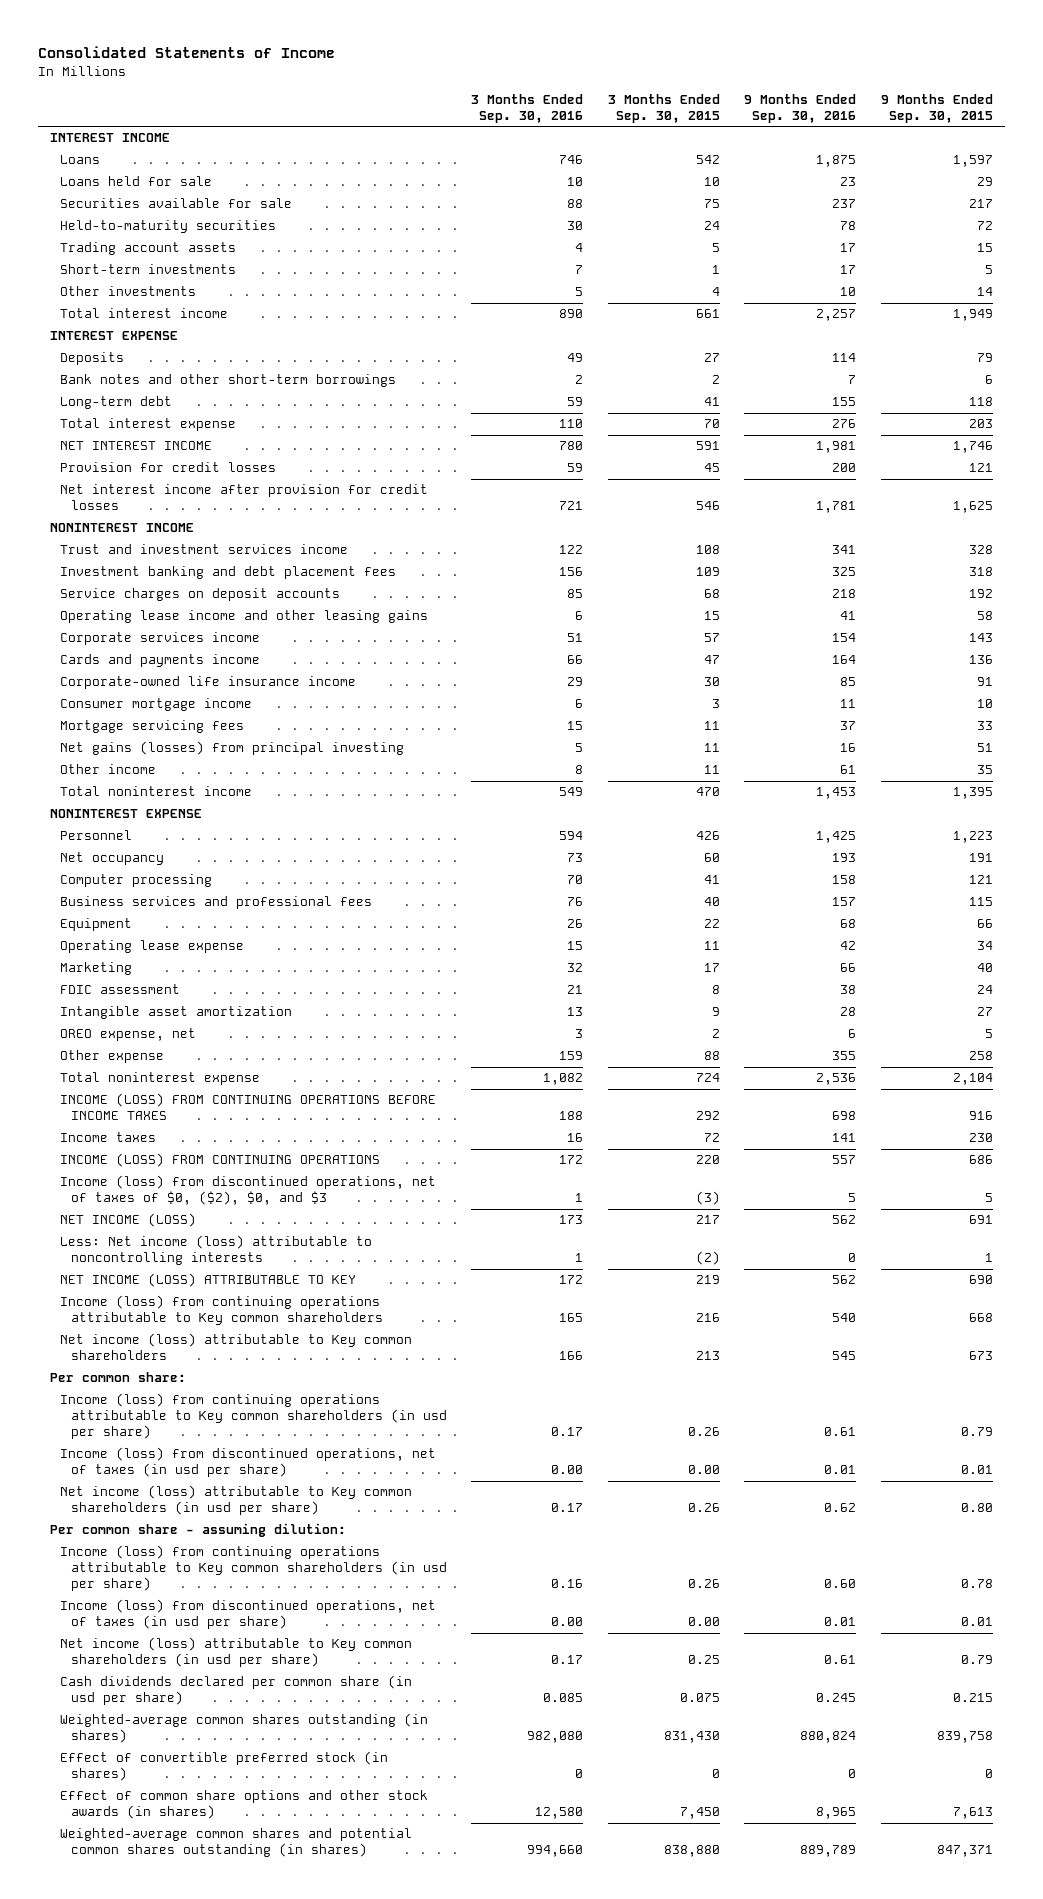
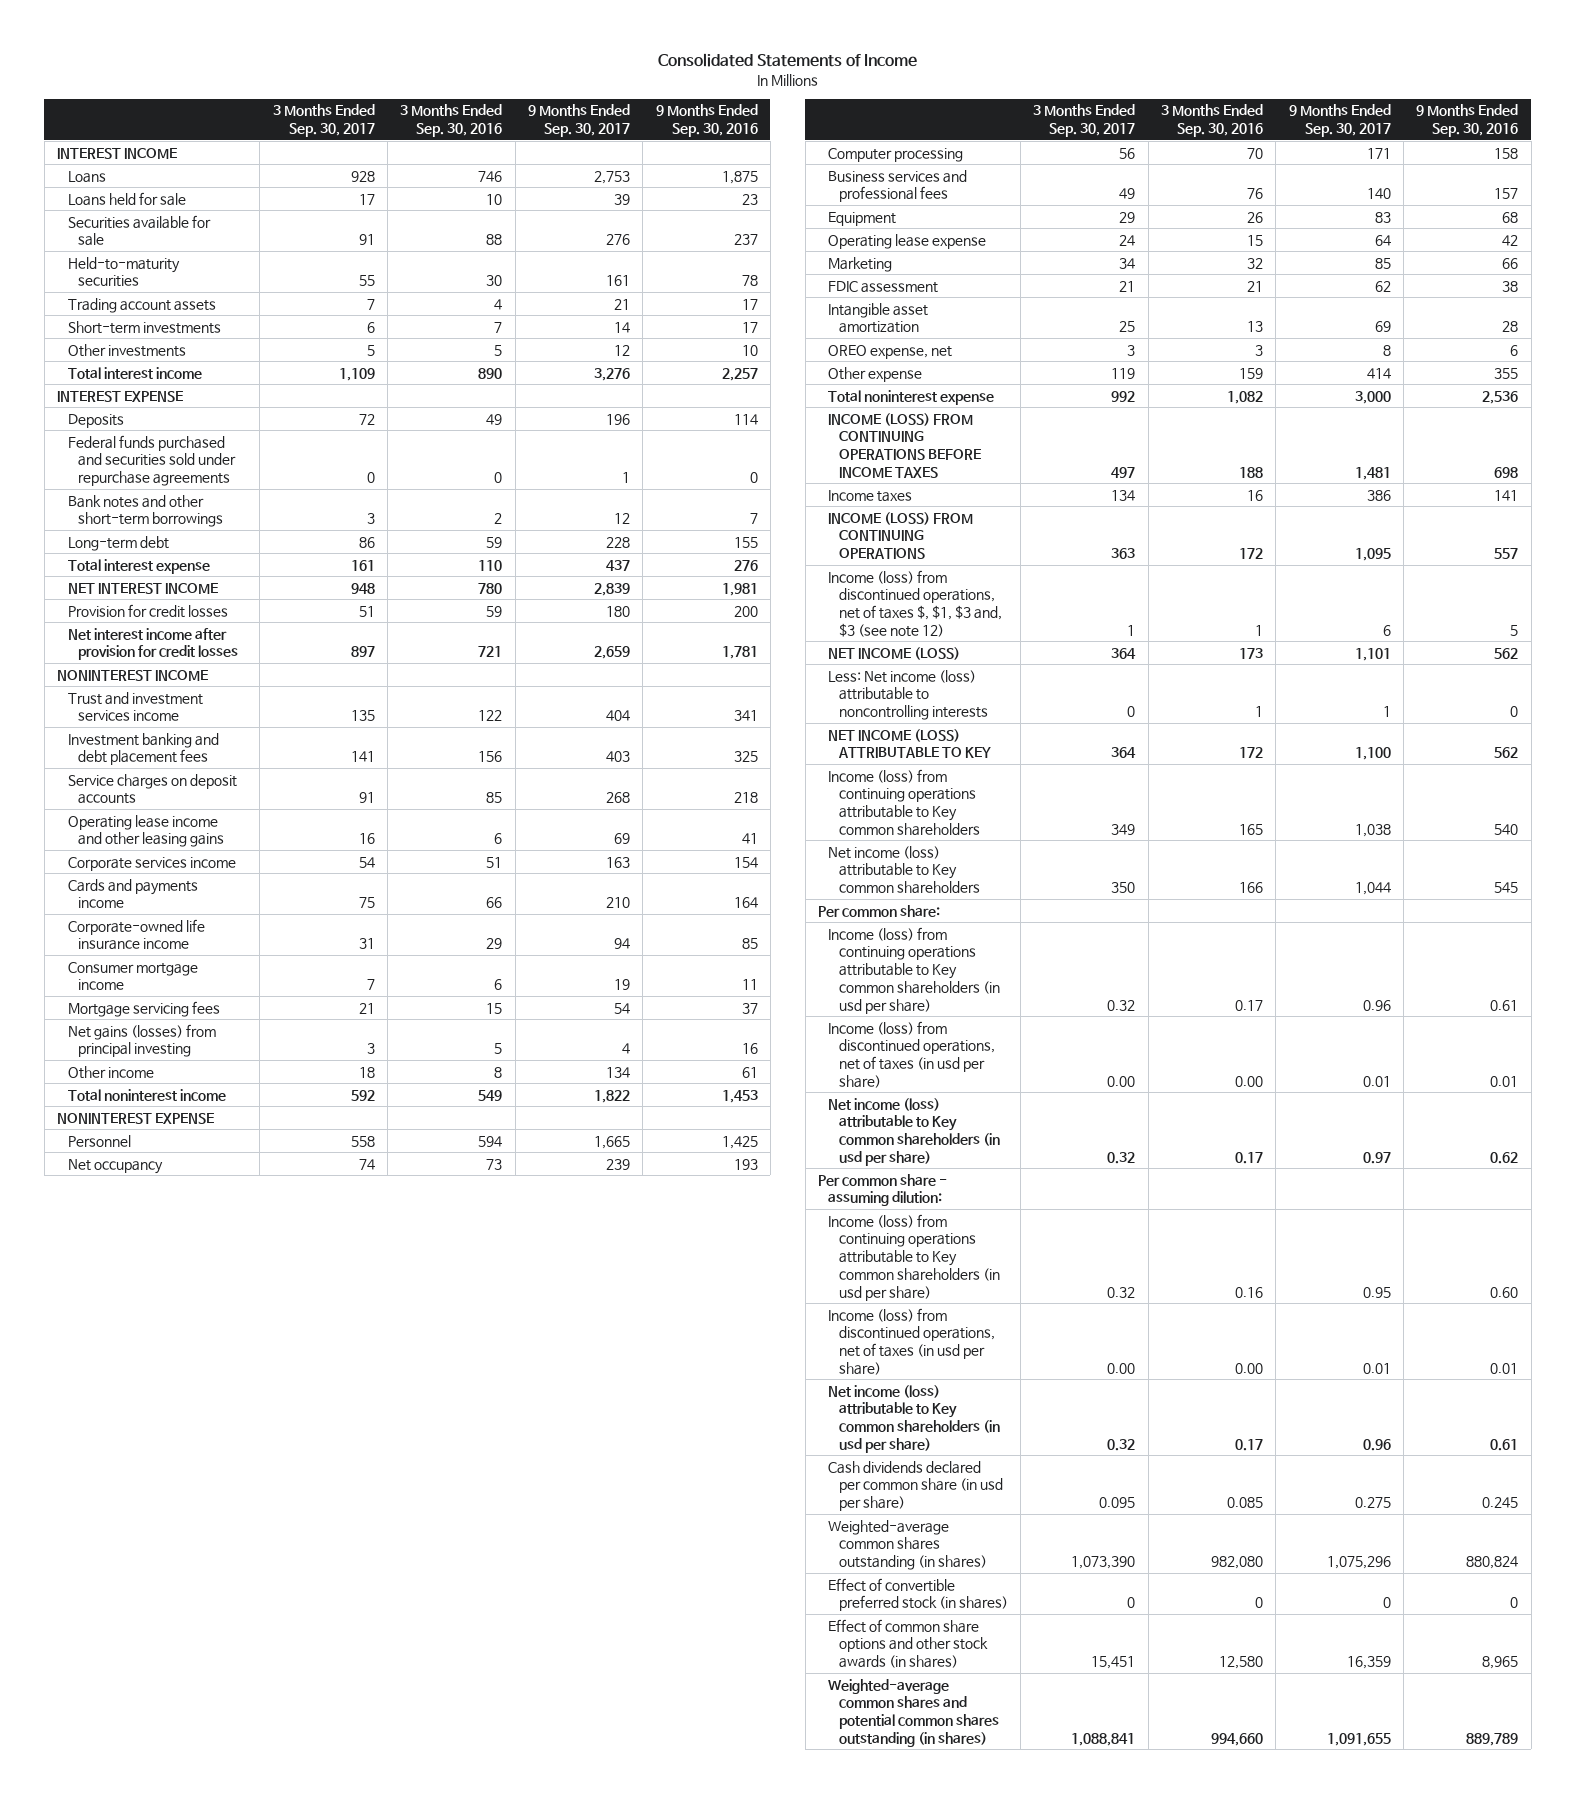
- | 3 Months Ended Sep. 30, 2016 | 3 Months Ended Sep. 30, 2015 | 9 Months Ended Sep. 30, 2016 | 9 Months Ended Sep. 30, 2015
+ | 3 Months Ended Sep. 30, 2017 | 3 Months Ended Sep. 30, 2016 | 9 Months Ended Sep. 30, 2017 | 9 Months Ended Sep. 30, 2016
+ Federal funds purchased and securities sold under repurchase agreements | 0 | 0 | 1 | 0
- Income (loss) from discontinued operations, net of taxes of $0, ($2), $0, and $3 | 1 | (3) | 5 | 5
+ Income (loss) from discontinued operations, net of taxes $, $1, $3 and, $3 (see note 12) | 1 | 1 | 6 | 5

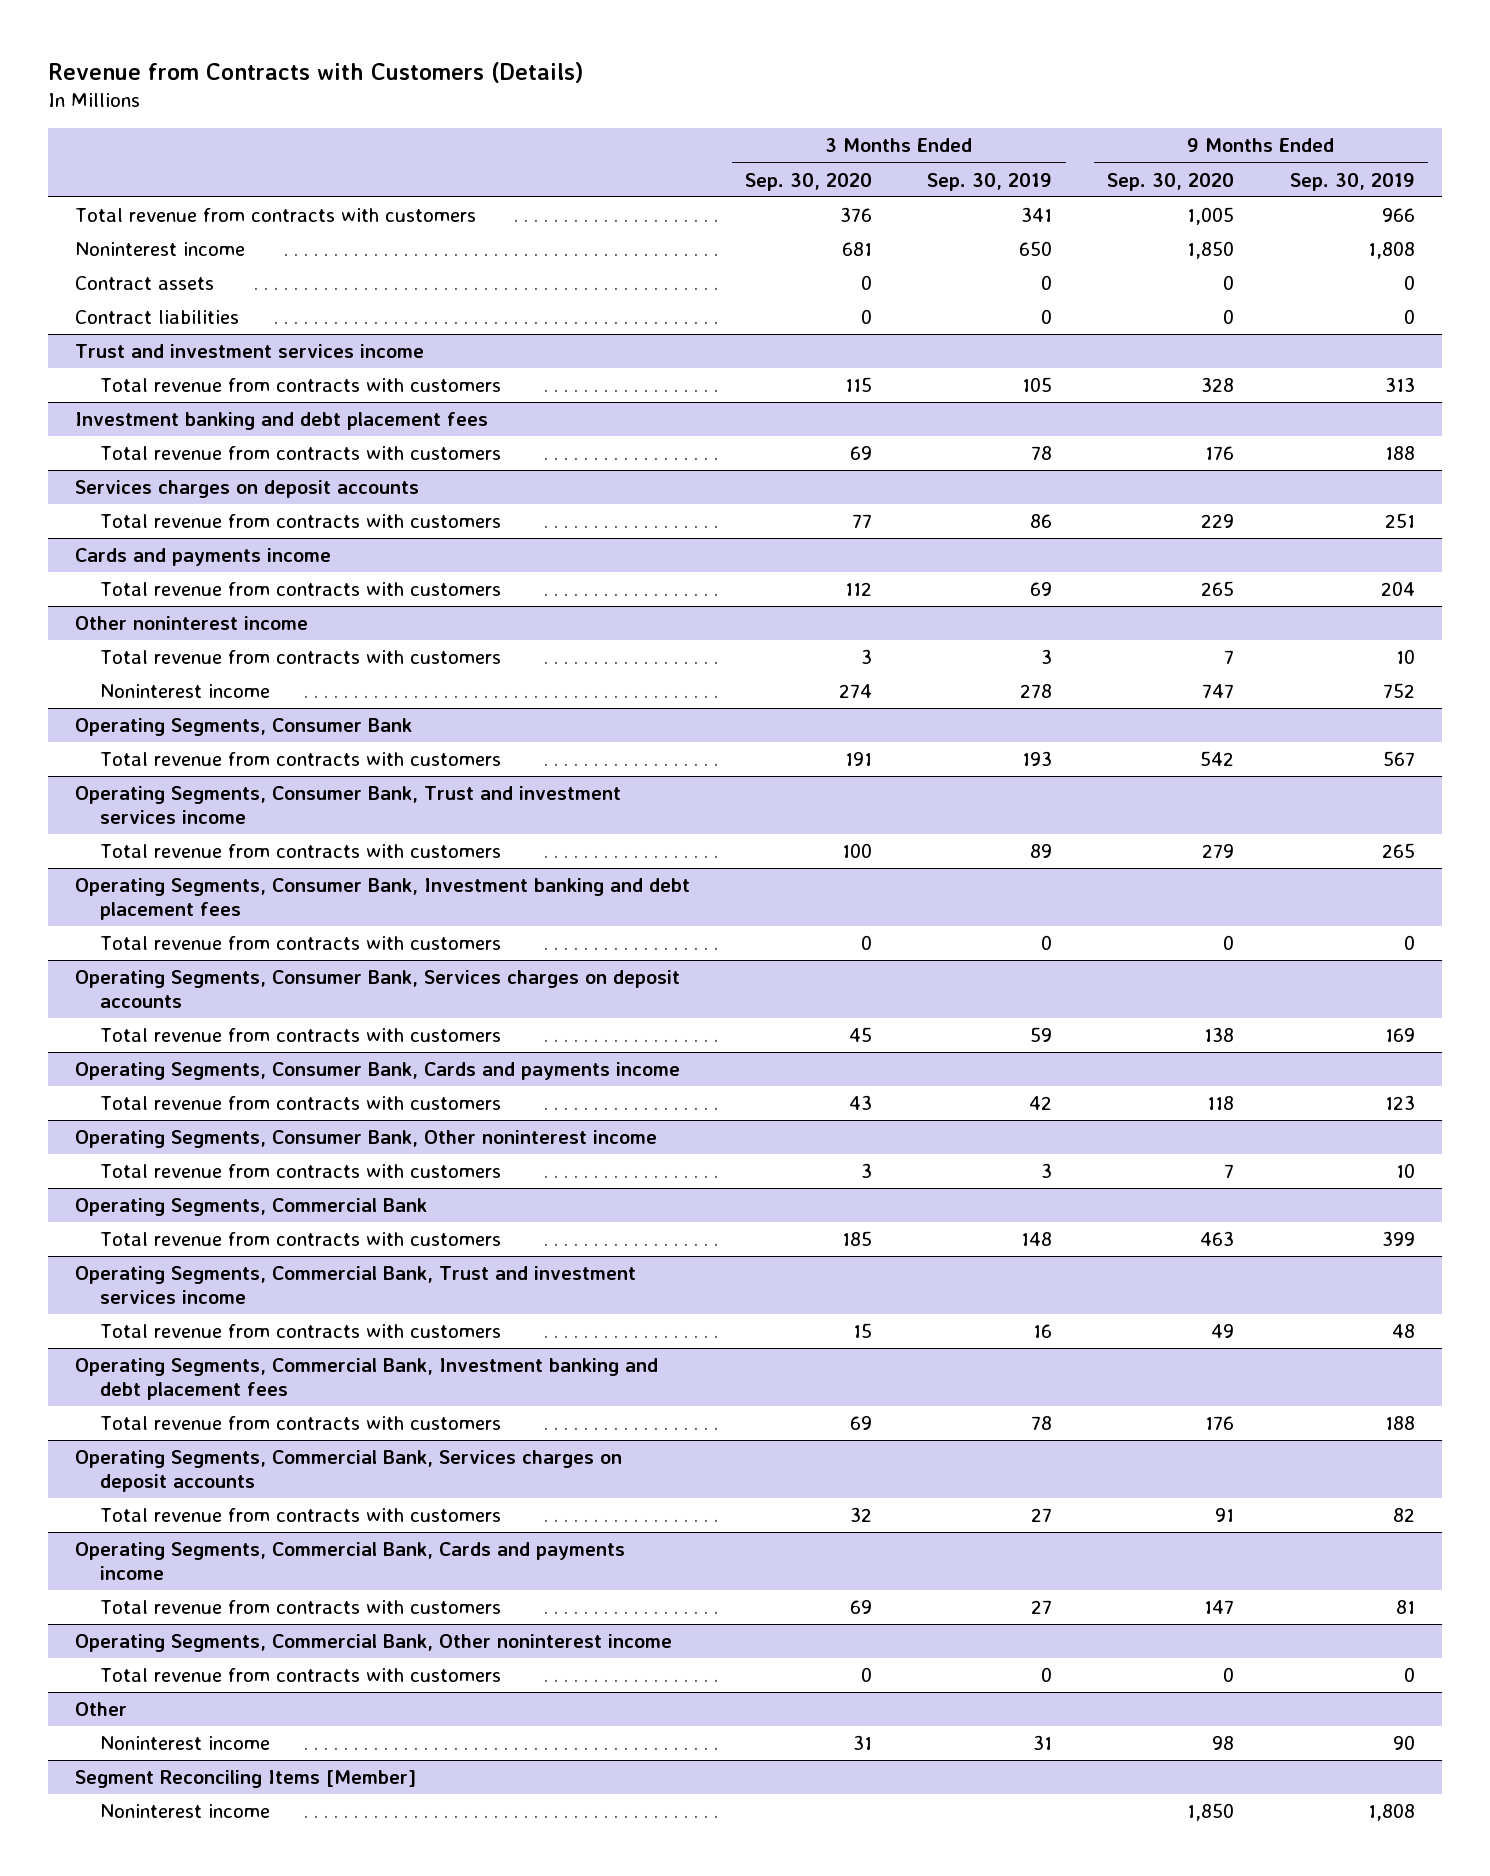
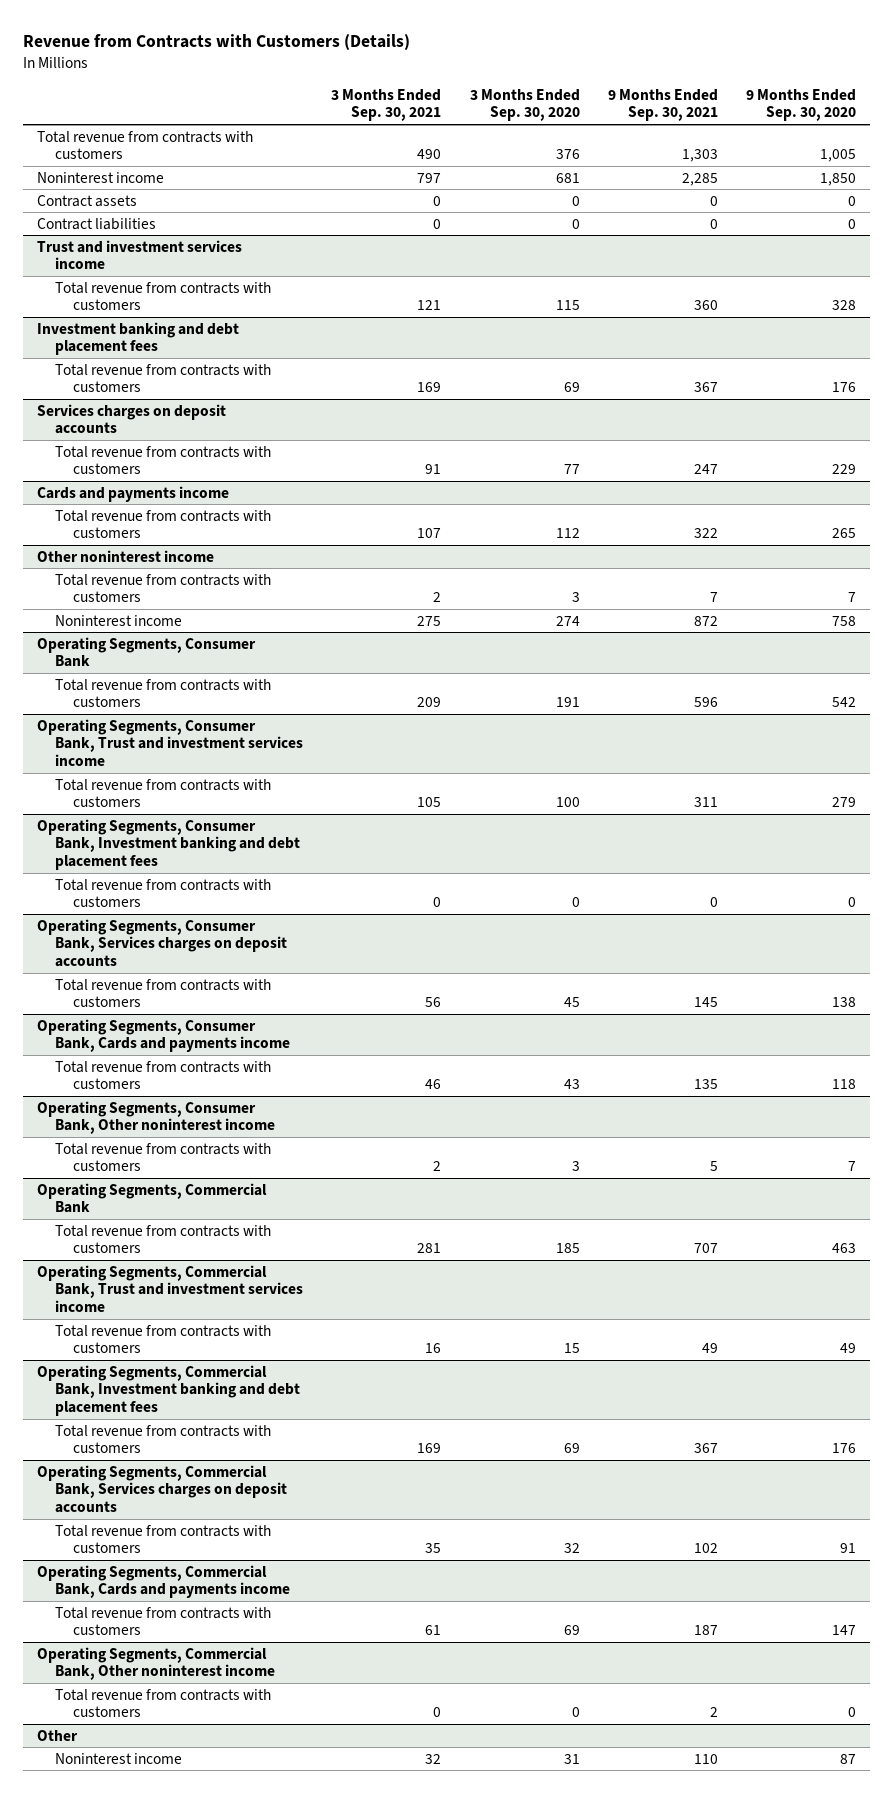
- | 3 Months Ended Sep. 30, 2020 | 3 Months Ended Sep. 30, 2019 | 9 Months Ended Sep. 30, 2020 | 9 Months Ended Sep. 30, 2019
+ | 3 Months Ended Sep. 30, 2021 | 3 Months Ended Sep. 30, 2020 | 9 Months Ended Sep. 30, 2021 | 9 Months Ended Sep. 30, 2020
@ Other noninterest income
- Noninterest income | 274 | 278 | 747 | 752
+ Noninterest income | 275 | 274 | 872 | 758
@ Other
- Noninterest income | 31 | 31 | 98 | 90
- Segment Reconciling Items [Member]
- Noninterest income | | | 1,850 | 1,808
@ Other
+ Noninterest income | 32 | 31 | 110 | 87

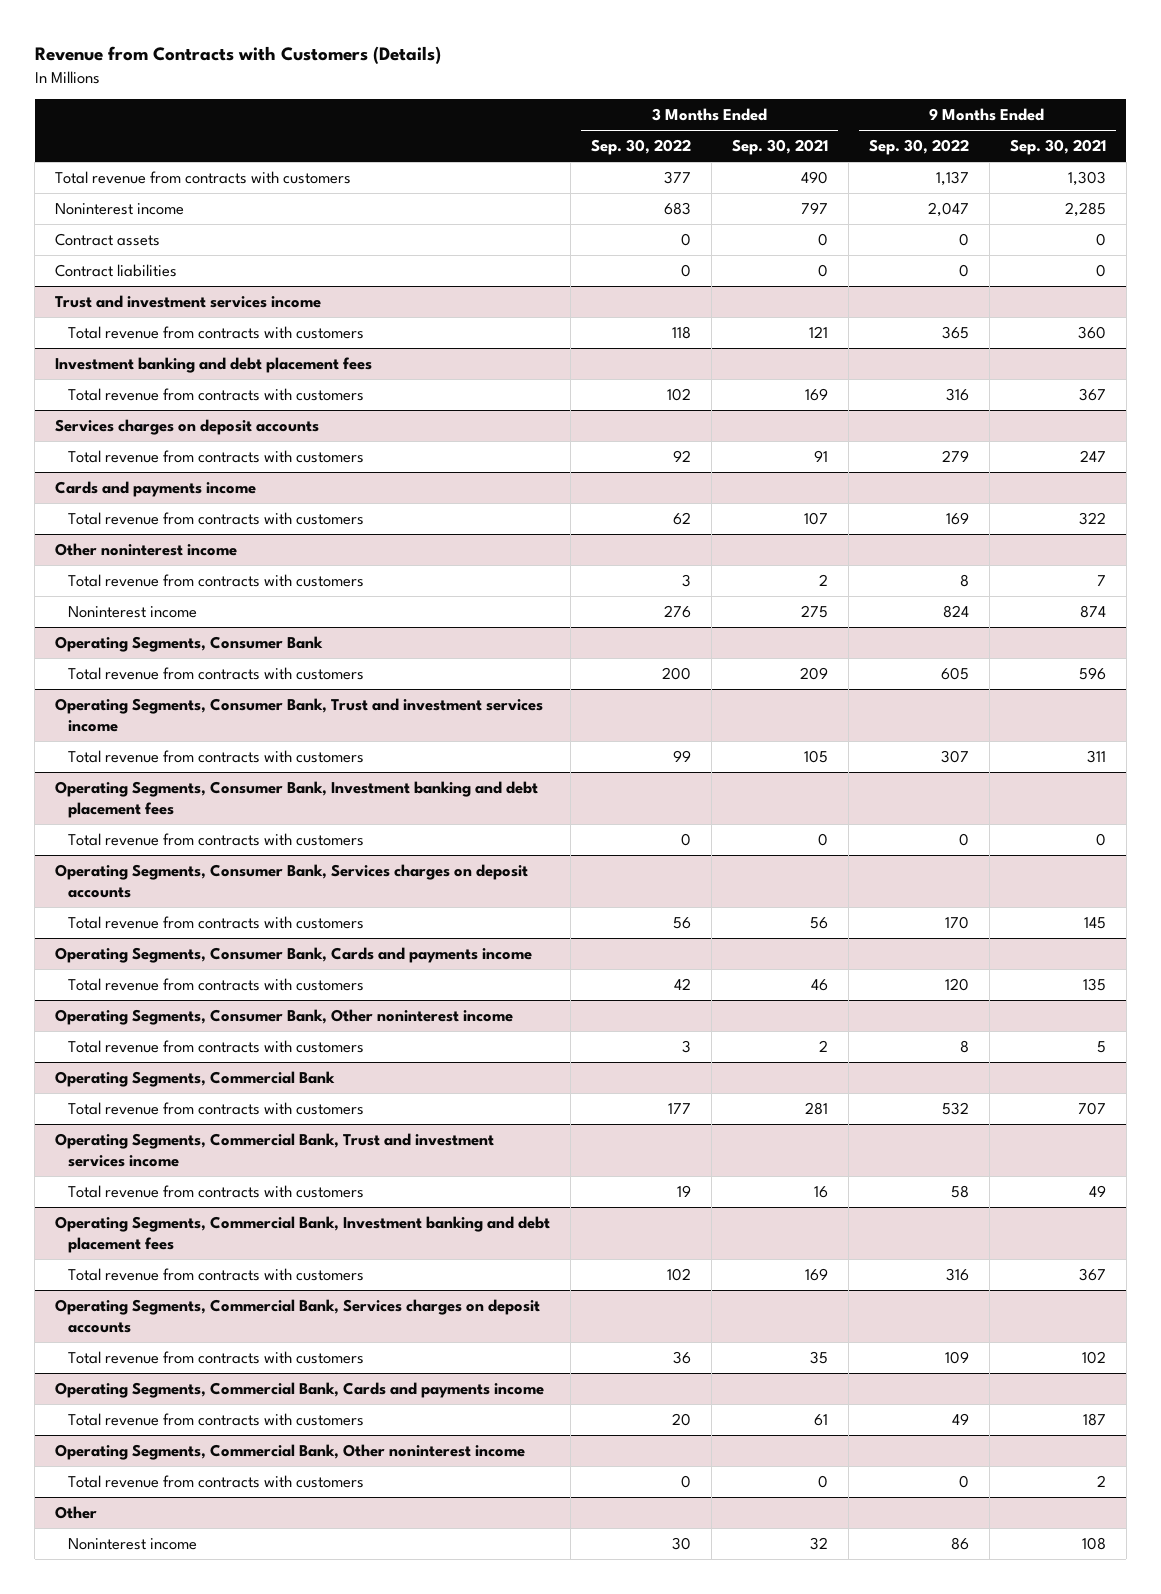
- | 3 Months Ended Sep. 30, 2021 | 3 Months Ended Sep. 30, 2020 | 9 Months Ended Sep. 30, 2021 | 9 Months Ended Sep. 30, 2020
+ | 3 Months Ended Sep. 30, 2022 | 3 Months Ended Sep. 30, 2021 | 9 Months Ended Sep. 30, 2022 | 9 Months Ended Sep. 30, 2021
@ Other noninterest income
- Noninterest income | 275 | 274 | 872 | 758
+ Noninterest income | 276 | 275 | 824 | 874
@ Other
- Noninterest income | 32 | 31 | 110 | 87
+ Noninterest income | 30 | 32 | 86 | 108

